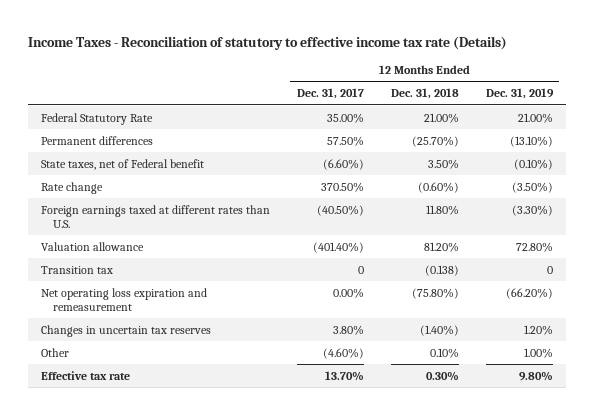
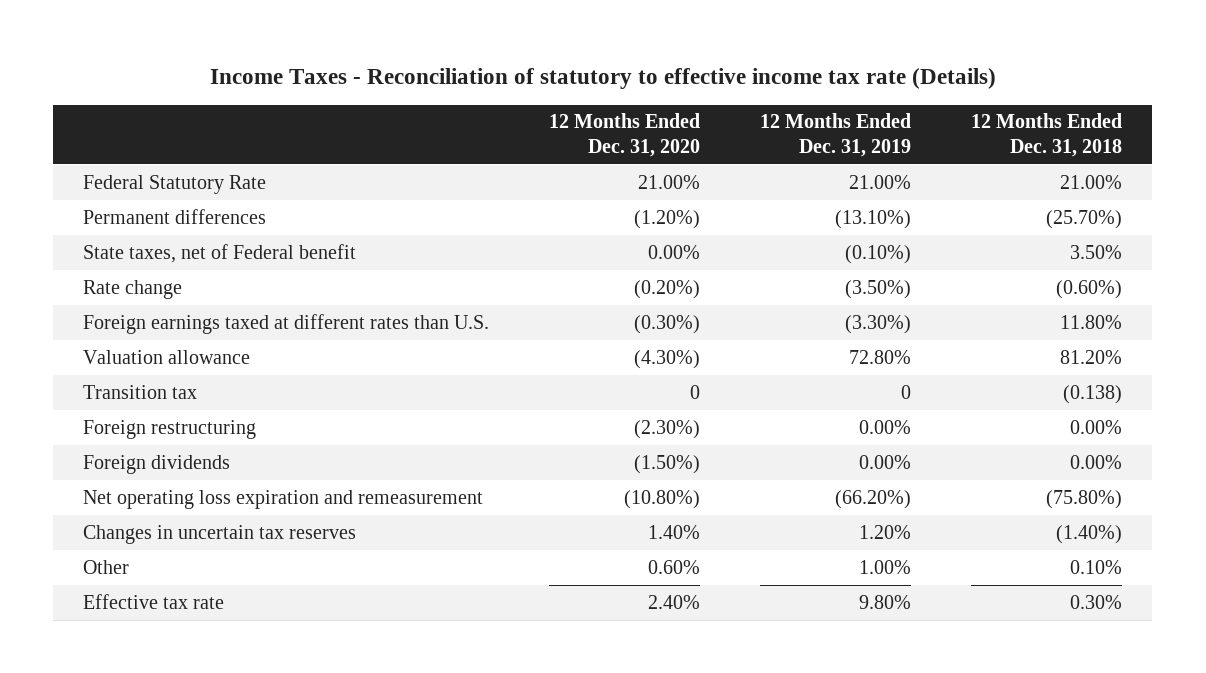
- | 12 Months Ended Dec. 31, 2017 | 12 Months Ended Dec. 31, 2018 | 12 Months Ended Dec. 31, 2019
+ | 12 Months Ended Dec. 31, 2020 | 12 Months Ended Dec. 31, 2019 | 12 Months Ended Dec. 31, 2018
+ Foreign restructuring | (2.30%) | 0.00% | 0.00%
+ Foreign dividends | (1.50%) | 0.00% | 0.00%

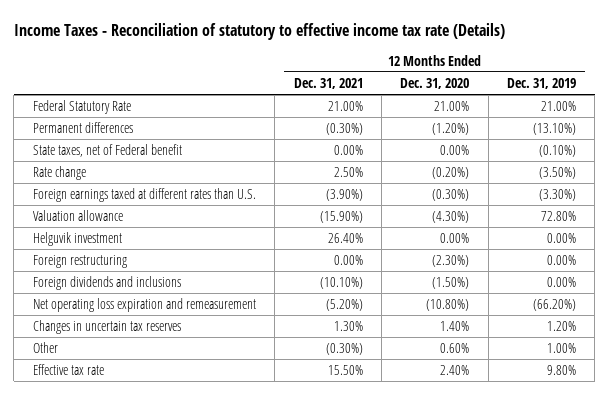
- | 12 Months Ended Dec. 31, 2020 | 12 Months Ended Dec. 31, 2019 | 12 Months Ended Dec. 31, 2018
+ | 12 Months Ended Dec. 31, 2021 | 12 Months Ended Dec. 31, 2020 | 12 Months Ended Dec. 31, 2019
- Transition tax | 0 | 0 | (0.138)
+ Helguvik investment | 26.40% | 0.00% | 0.00%
- Foreign dividends | (1.50%) | 0.00% | 0.00%
+ Foreign dividends and inclusions | (10.10%) | (1.50%) | 0.00%

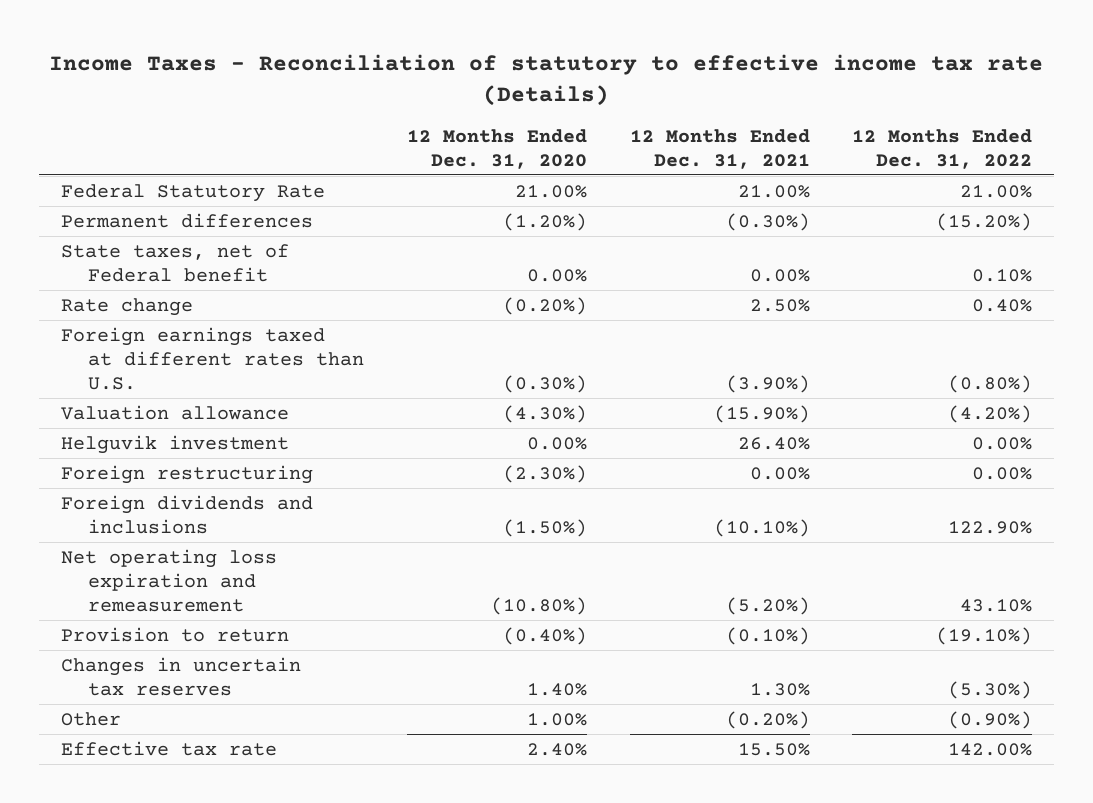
- | 12 Months Ended Dec. 31, 2021 | 12 Months Ended Dec. 31, 2020 | 12 Months Ended Dec. 31, 2019
+ | 12 Months Ended Dec. 31, 2020 | 12 Months Ended Dec. 31, 2021 | 12 Months Ended Dec. 31, 2022
+ Provision to return | (0.40%) | (0.10%) | (19.10%)
- Other | (0.30%) | 0.60% | 1.00%
+ Other | 1.00% | (0.20%) | (0.90%)

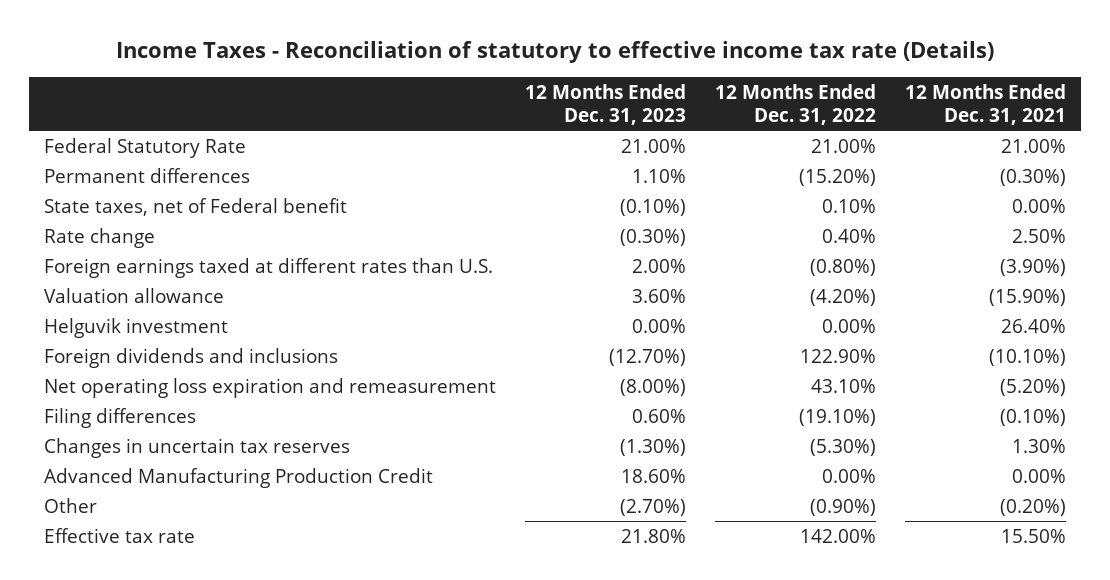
- | 12 Months Ended Dec. 31, 2020 | 12 Months Ended Dec. 31, 2021 | 12 Months Ended Dec. 31, 2022
+ | 12 Months Ended Dec. 31, 2023 | 12 Months Ended Dec. 31, 2022 | 12 Months Ended Dec. 31, 2021
- Foreign restructuring | (2.30%) | 0.00% | 0.00%
- Provision to return | (0.40%) | (0.10%) | (19.10%)
+ Filing differences | 0.60% | (19.10%) | (0.10%)
+ Advanced Manufacturing Production Credit | 18.60% | 0.00% | 0.00%

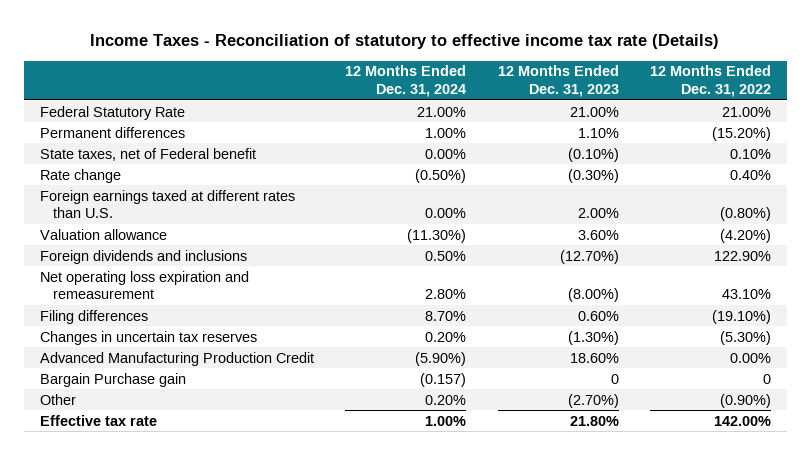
- | 12 Months Ended Dec. 31, 2023 | 12 Months Ended Dec. 31, 2022 | 12 Months Ended Dec. 31, 2021
+ | 12 Months Ended Dec. 31, 2024 | 12 Months Ended Dec. 31, 2023 | 12 Months Ended Dec. 31, 2022
- Helguvik investment | 0.00% | 0.00% | 26.40%
+ Bargain Purchase gain | (0.157) | 0 | 0

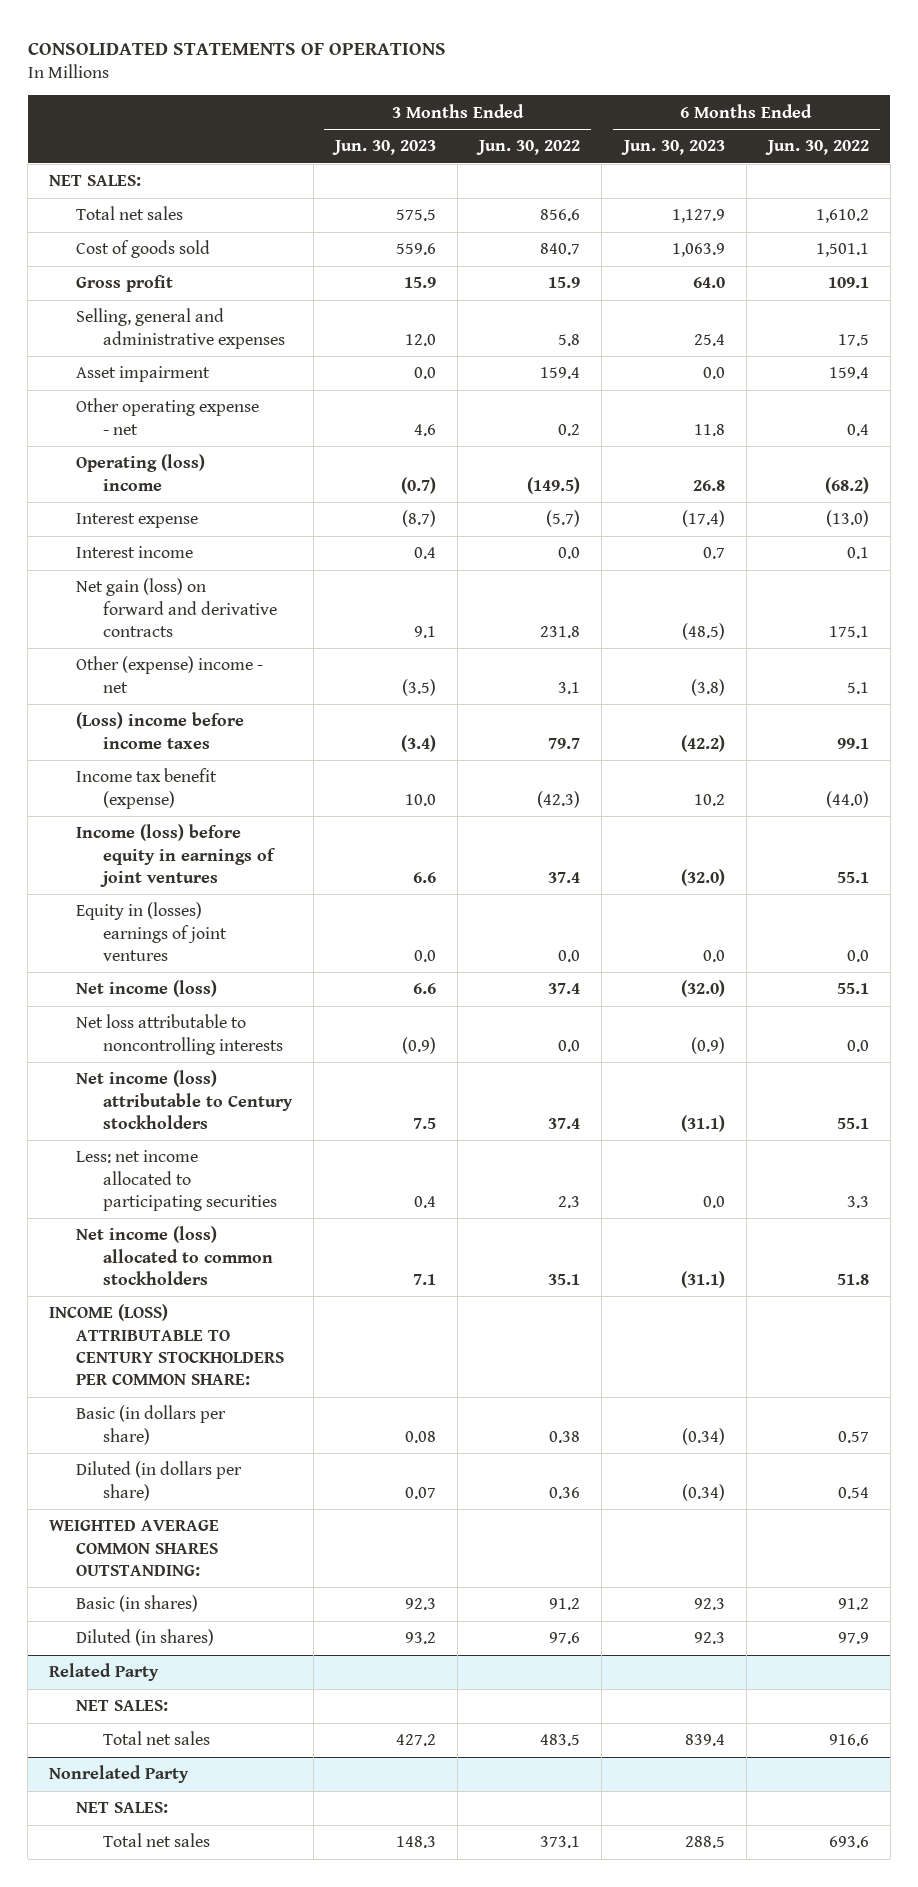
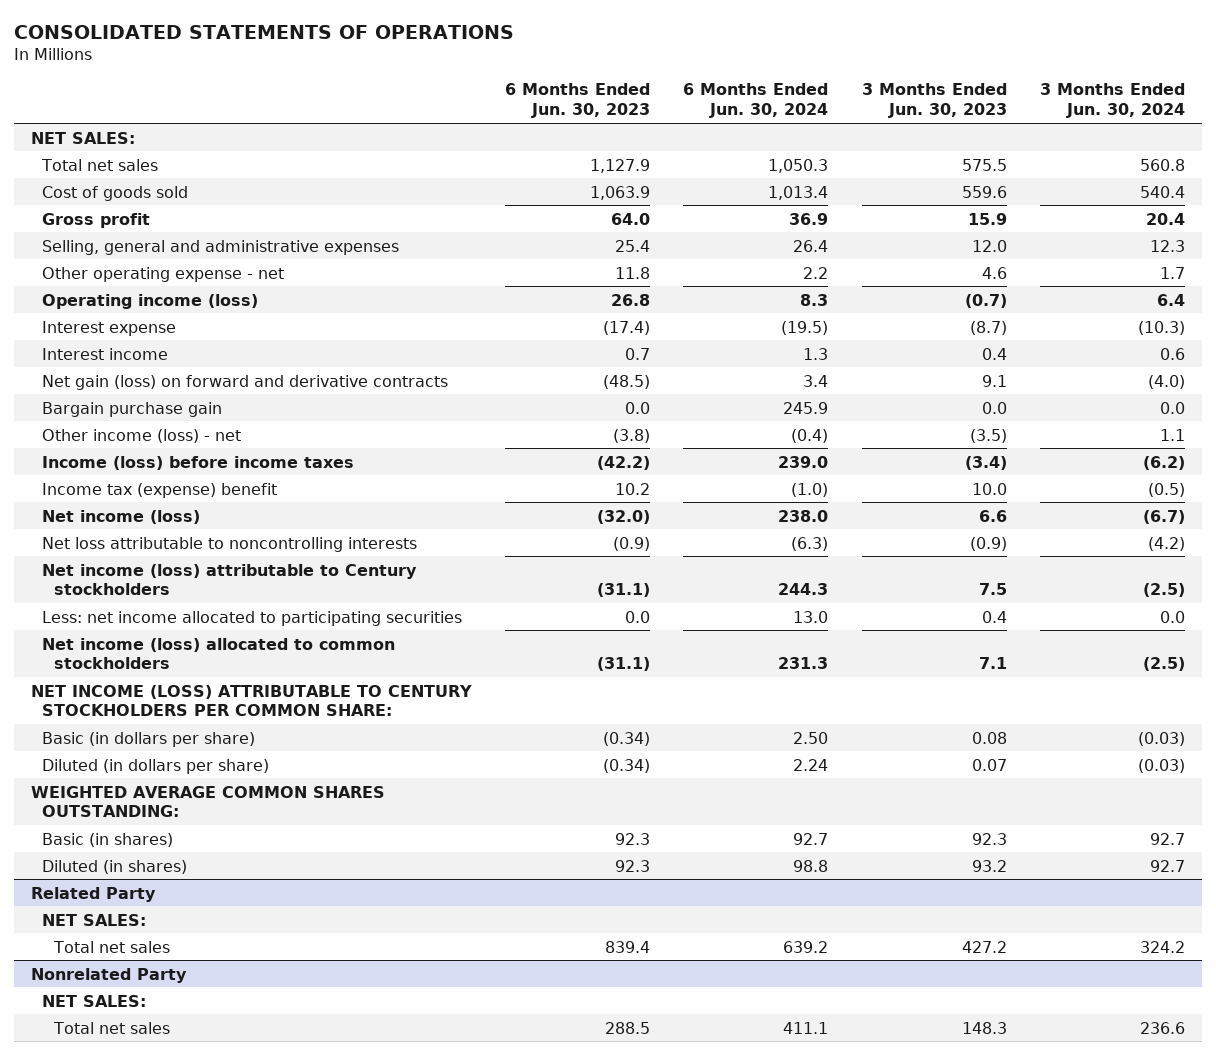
- | 3 Months Ended Jun. 30, 2023 | 3 Months Ended Jun. 30, 2022 | 6 Months Ended Jun. 30, 2023 | 6 Months Ended Jun. 30, 2022
+ | 6 Months Ended Jun. 30, 2023 | 6 Months Ended Jun. 30, 2024 | 3 Months Ended Jun. 30, 2023 | 3 Months Ended Jun. 30, 2024
- Asset impairment | 0.0 | 159.4 | 0.0 | 159.4
- Operating (loss) income | (0.7) | (149.5) | 26.8 | (68.2)
+ Operating income (loss) | 26.8 | 8.3 | (0.7) | 6.4
- Other (expense) income - net | (3.5) | 3.1 | (3.8) | 5.1
- (Loss) income before income taxes | (3.4) | 79.7 | (42.2) | 99.1
- Income tax benefit (expense) | 10.0 | (42.3) | 10.2 | (44.0)
- Income (loss) before equity in earnings of joint ventures | 6.6 | 37.4 | (32.0) | 55.1
- Equity in (losses) earnings of joint ventures | 0.0 | 0.0 | 0.0 | 0.0
+ Bargain purchase gain | 0.0 | 245.9 | 0.0 | 0.0
+ Other income (loss) - net | (3.8) | (0.4) | (3.5) | 1.1
+ Income (loss) before income taxes | (42.2) | 239.0 | (3.4) | (6.2)
+ Income tax (expense) benefit | 10.2 | (1.0) | 10.0 | (0.5)
- INCOME (LOSS) ATTRIBUTABLE TO CENTURY STOCKHOLDERS PER COMMON SHARE:
+ NET INCOME (LOSS) ATTRIBUTABLE TO CENTURY STOCKHOLDERS PER COMMON SHARE:

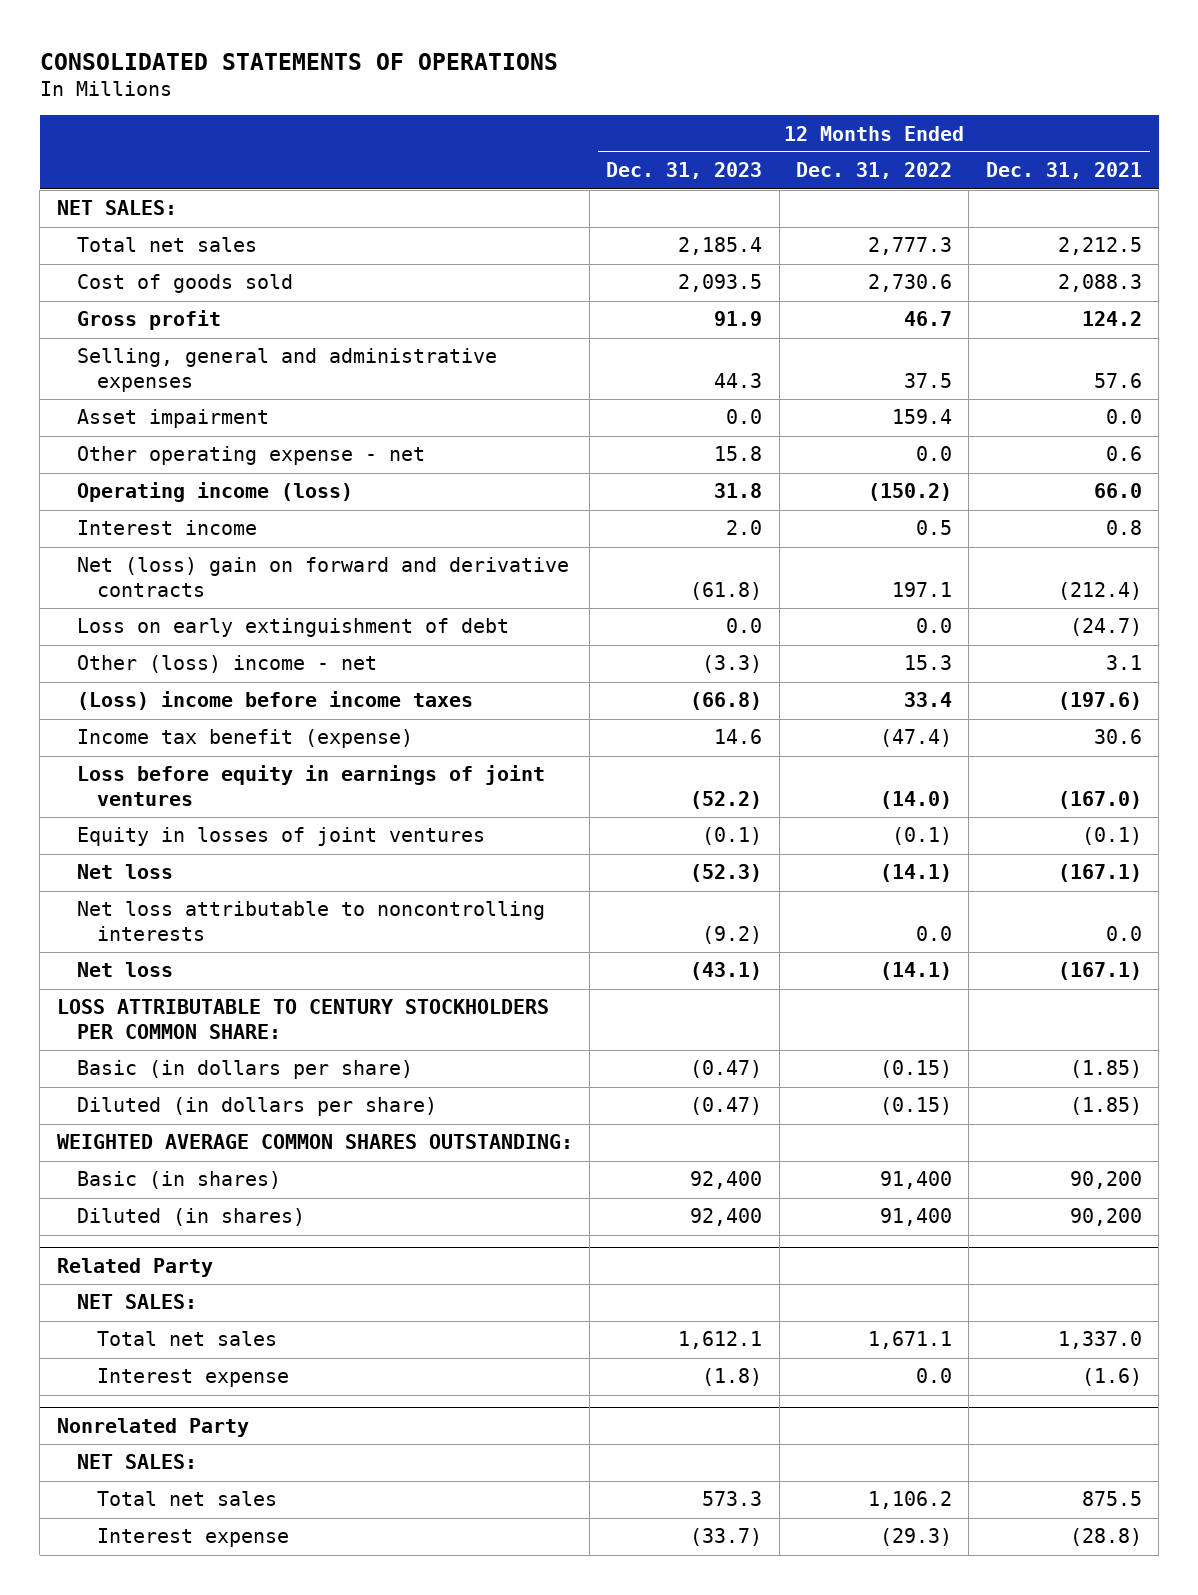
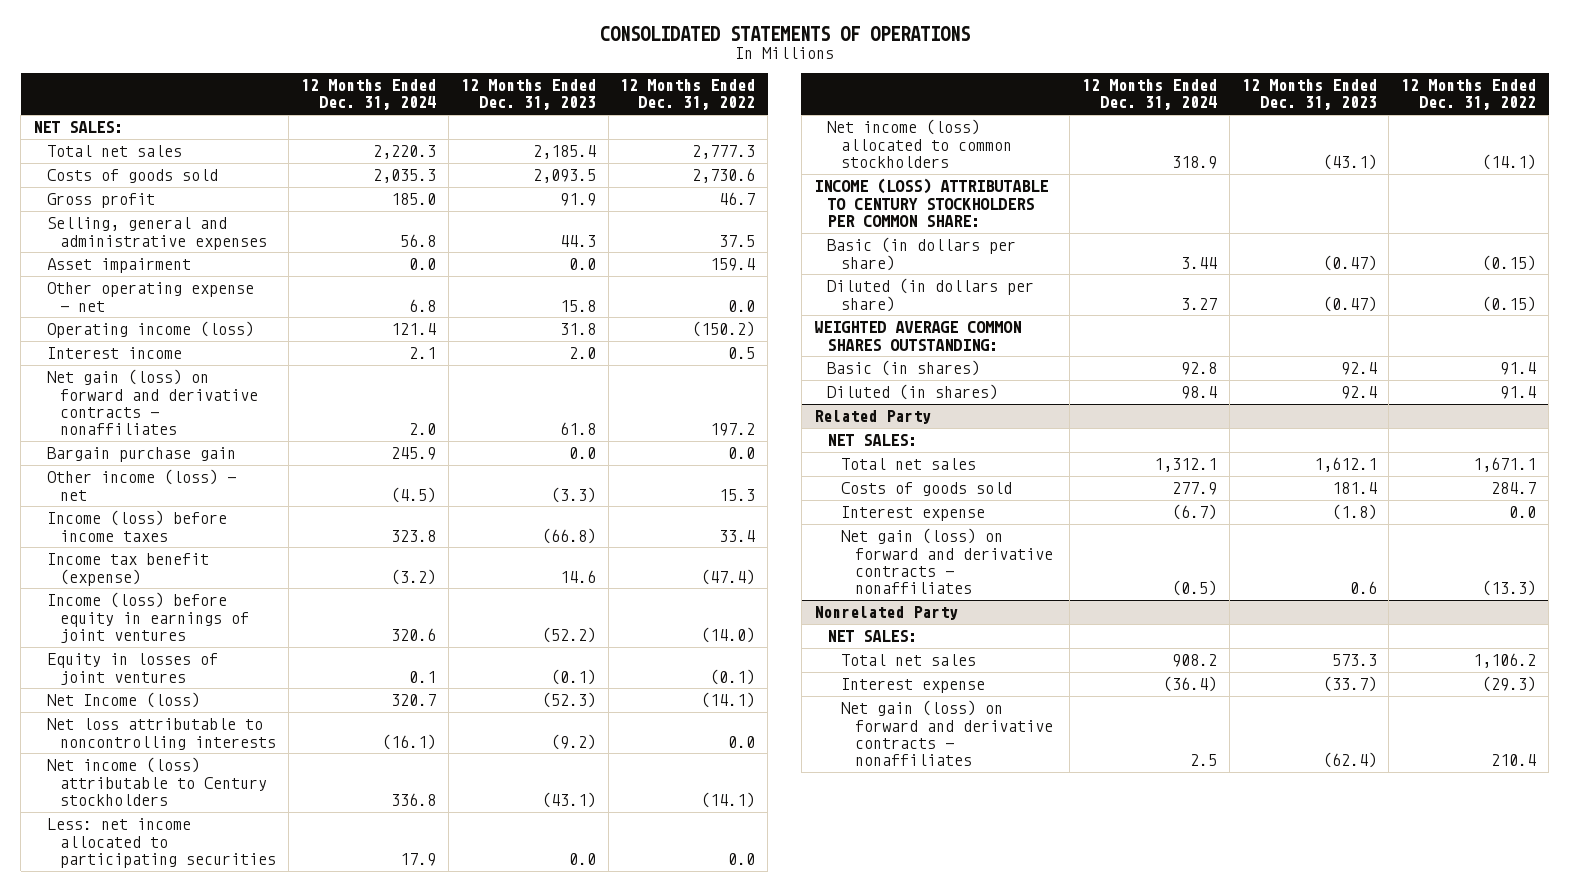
- | 12 Months Ended Dec. 31, 2023 | 12 Months Ended Dec. 31, 2022 | 12 Months Ended Dec. 31, 2021
+ | 12 Months Ended Dec. 31, 2024 | 12 Months Ended Dec. 31, 2023 | 12 Months Ended Dec. 31, 2022
- Cost of goods sold | 2,093.5 | 2,730.6 | 2,088.3
+ Costs of goods sold | 2,035.3 | 2,093.5 | 2,730.6
- Net (loss) gain on forward and derivative contracts | (61.8) | 197.1 | (212.4)
- Loss on early extinguishment of debt | 0.0 | 0.0 | (24.7)
- Other (loss) income - net | (3.3) | 15.3 | 3.1
- (Loss) income before income taxes | (66.8) | 33.4 | (197.6)
+ Net gain (loss) on forward and derivative contracts - nonaffiliates | 2.0 | 61.8 | 197.2
+ Bargain purchase gain | 245.9 | 0.0 | 0.0
+ Other income (loss) - net | (4.5) | (3.3) | 15.3
+ Income (loss) before income taxes | 323.8 | (66.8) | 33.4
- Loss before equity in earnings of joint ventures | (52.2) | (14.0) | (167.0)
+ Income (loss) before equity in earnings of joint ventures | 320.6 | (52.2) | (14.0)
- Net loss | (52.3) | (14.1) | (167.1)
+ Net Income (loss) | 320.7 | (52.3) | (14.1)
- Net loss | (43.1) | (14.1) | (167.1)
- LOSS ATTRIBUTABLE TO CENTURY STOCKHOLDERS PER COMMON SHARE:
+ Net income (loss) attributable to Century stockholders | 336.8 | (43.1) | (14.1)
+ Less: net income allocated to participating securities | 17.9 | 0.0 | 0.0
+ Net income (loss) allocated to common stockholders | 318.9 | (43.1) | (14.1)
+ INCOME (LOSS) ATTRIBUTABLE TO CENTURY STOCKHOLDERS PER COMMON SHARE:
- Basic (in shares) | 92,400 | 91,400 | 90,200
- Diluted (in shares) | 92,400 | 91,400 | 90,200
+ Basic (in shares) | 92.8 | 92.4 | 91.4
+ Diluted (in shares) | 98.4 | 92.4 | 91.4
@ Related Party
+ Costs of goods sold | 277.9 | 181.4 | 284.7
+ Net gain (loss) on forward and derivative contracts - nonaffiliates | (0.5) | 0.6 | (13.3)
@ Nonrelated Party
+ Net gain (loss) on forward and derivative contracts - nonaffiliates | 2.5 | (62.4) | 210.4

